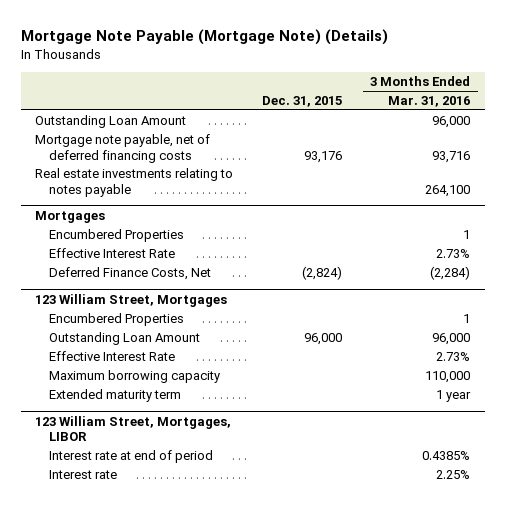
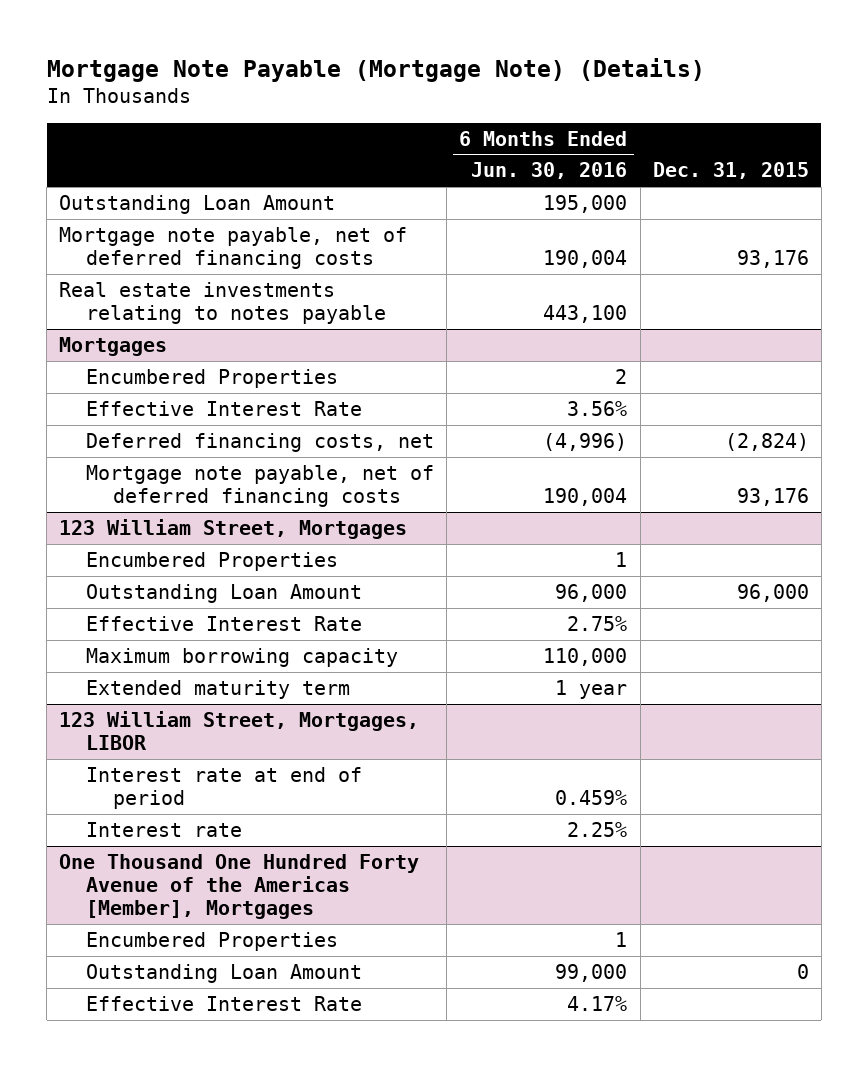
- | Dec. 31, 2015 | 3 Months Ended Mar. 31, 2016
+ | 6 Months Ended Jun. 30, 2016 | Dec. 31, 2015
@ Mortgages
- Deferred Finance Costs, Net | (2,824) | (2,284)
+ Deferred financing costs, net | (4,996) | (2,824)
+ Mortgage note payable, net of deferred financing costs | 190,004 | 93,176
+ One Thousand One Hundred Forty Avenue of the Americas [Member], Mortgages
+ Encumbered Properties | 1 |
+ Outstanding Loan Amount | 99,000 | 0
+ Effective Interest Rate | 4.17% |

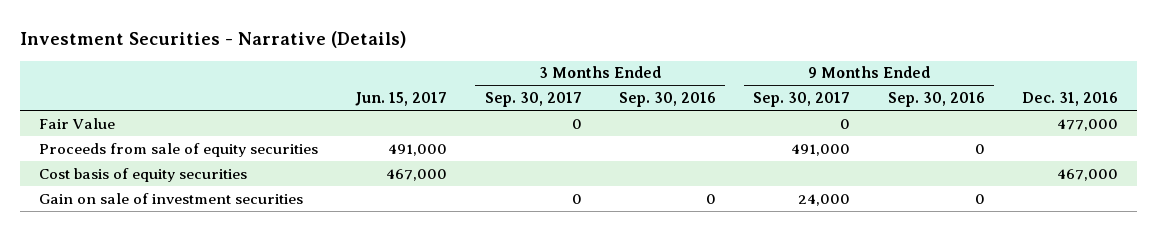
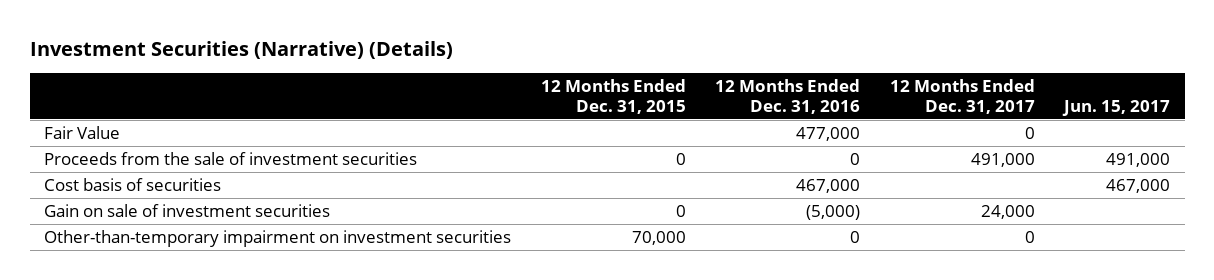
- Investment Securities - Narrative (Details)
+ Investment Securities (Narrative) (Details)
- | Jun. 15, 2017 | 3 Months Ended Sep. 30, 2017 | 3 Months Ended Sep. 30, 2016 | 9 Months Ended Sep. 30, 2017 | 9 Months Ended Sep. 30, 2016 | Dec. 31, 2016
+ | 12 Months Ended Dec. 31, 2015 | 12 Months Ended Dec. 31, 2016 | 12 Months Ended Dec. 31, 2017 | Jun. 15, 2017
- Proceeds from sale of equity securities | 491,000 | | | 491,000 | 0 |
- Cost basis of equity securities | 467,000 | | | | | 467,000
+ Proceeds from the sale of investment securities | 0 | 0 | 491,000 | 491,000
+ Cost basis of securities | | 467,000 | | 467,000
+ Other-than-temporary impairment on investment securities | 70,000 | 0 | 0 |

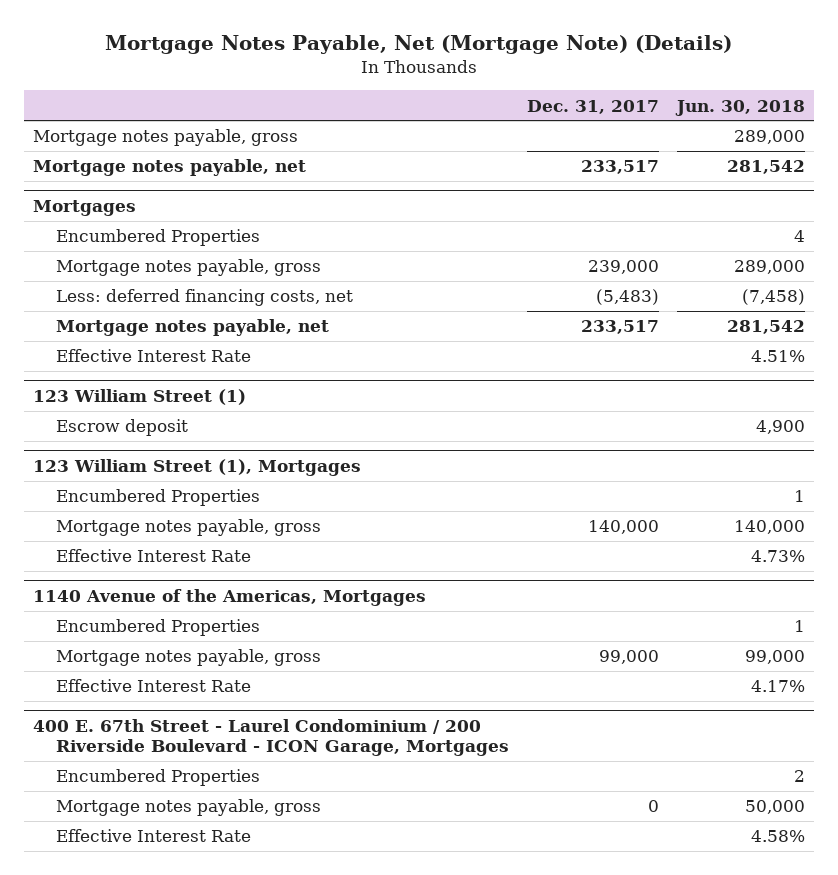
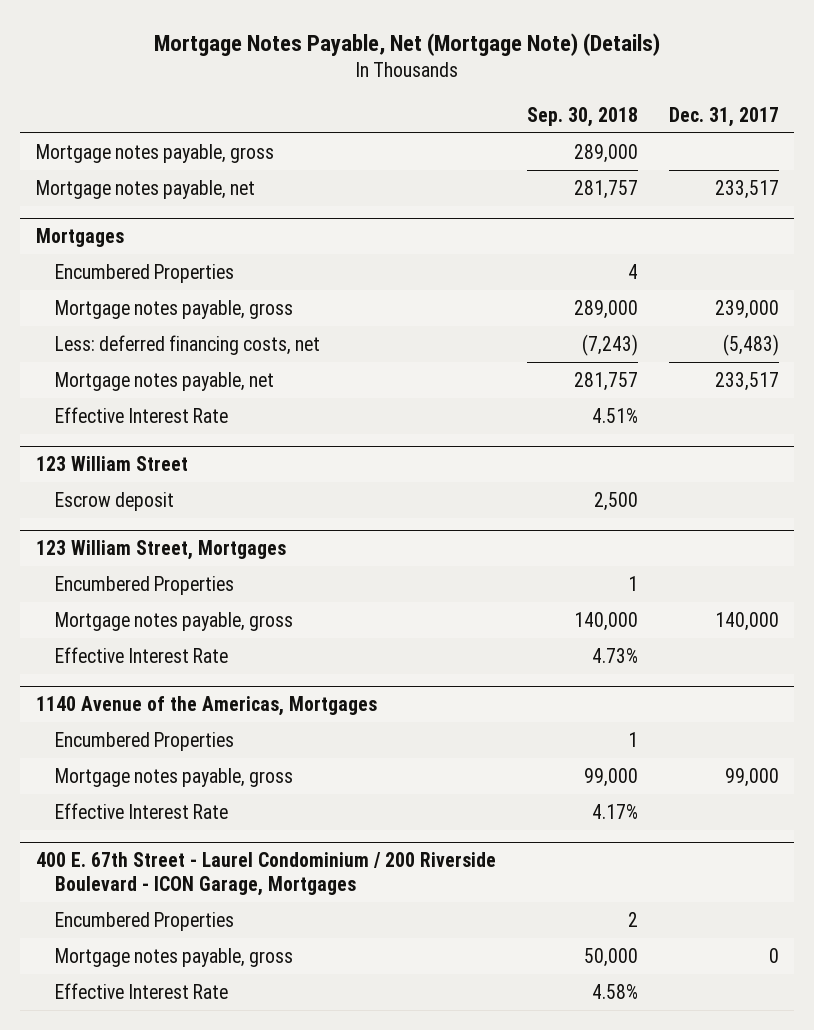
- | Dec. 31, 2017 | Jun. 30, 2018
+ | Sep. 30, 2018 | Dec. 31, 2017
- 123 William Street (1)
+ 123 William Street
- 123 William Street (1), Mortgages
+ 123 William Street, Mortgages

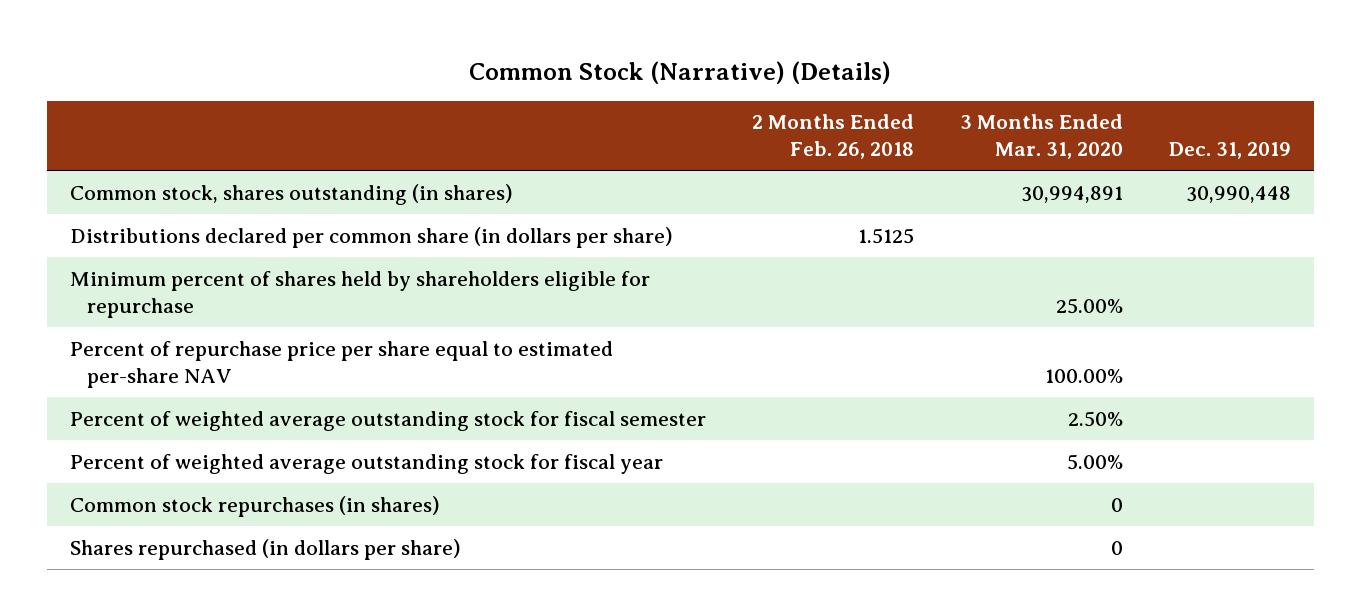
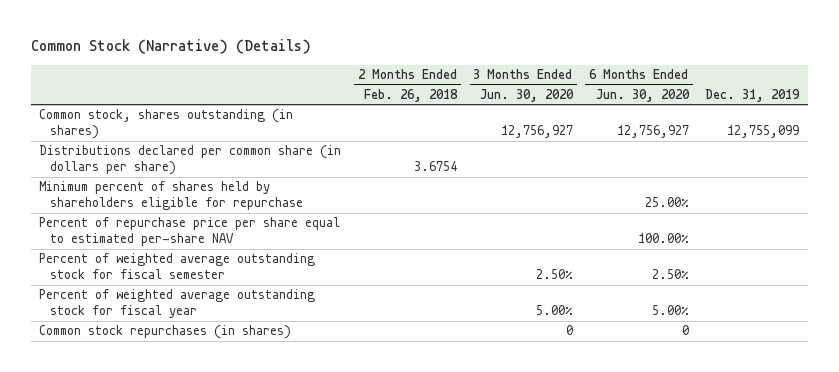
- | 2 Months Ended Feb. 26, 2018 | 3 Months Ended Mar. 31, 2020 | Dec. 31, 2019
+ | 2 Months Ended Feb. 26, 2018 | 3 Months Ended Jun. 30, 2020 | 6 Months Ended Jun. 30, 2020 | Dec. 31, 2019
- Common stock, shares outstanding (in shares) | | 30,994,891 | 30,990,448
- Distributions declared per common share (in dollars per share) | 1.5125 | |
+ Common stock, shares outstanding (in shares) | | 12,756,927 | 12,756,927 | 12,755,099
+ Distributions declared per common share (in dollars per share) | 3.6754 | | |
- Shares repurchased (in dollars per share) | | 0 |

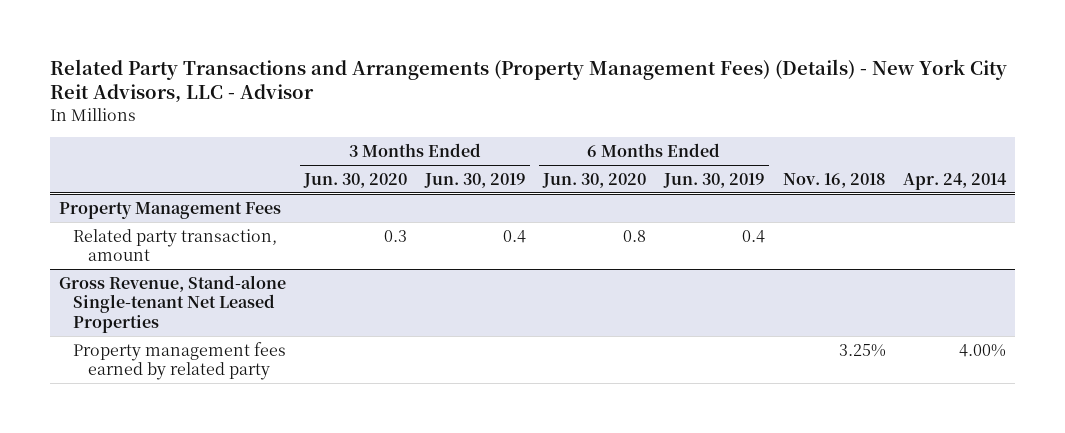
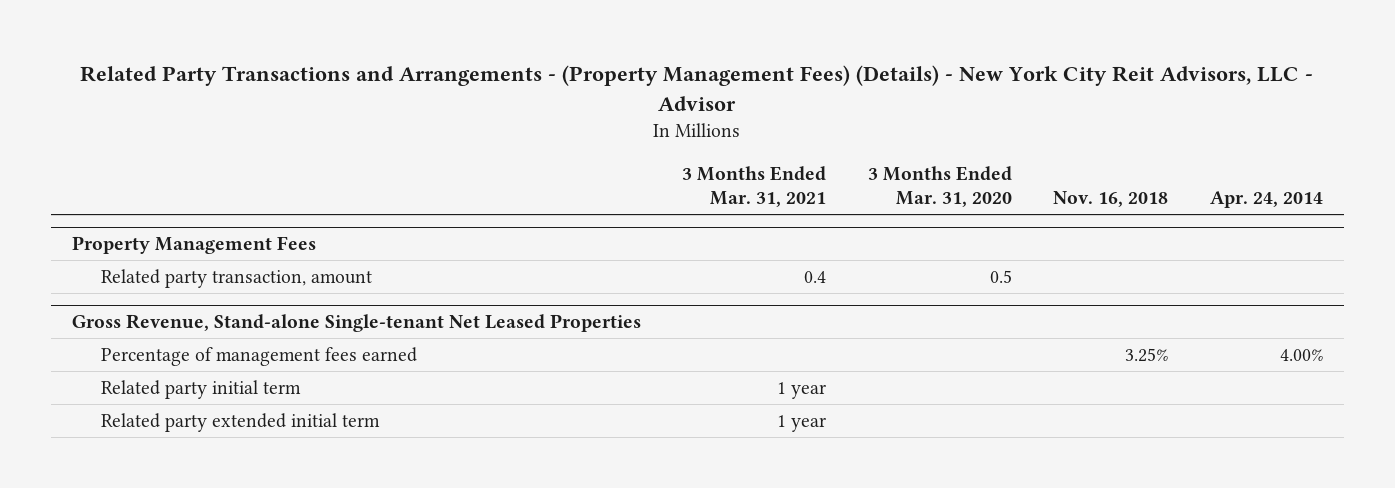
- Related Party Transactions and Arrangements (Property Management Fees) (Details) - New York City Reit Advisors, LLC - Advisor
+ Related Party Transactions and Arrangements - (Property Management Fees) (Details) - New York City Reit Advisors, LLC - Advisor
- | 3 Months Ended Jun. 30, 2020 | 3 Months Ended Jun. 30, 2019 | 6 Months Ended Jun. 30, 2020 | 6 Months Ended Jun. 30, 2019 | Nov. 16, 2018 | Apr. 24, 2014
+ | 3 Months Ended Mar. 31, 2021 | 3 Months Ended Mar. 31, 2020 | Nov. 16, 2018 | Apr. 24, 2014
@ Gross Revenue, Stand-alone Single-tenant Net Leased Properties
- Property management fees earned by related party | | | | | 3.25% | 4.00%
+ Percentage of management fees earned | | | 3.25% | 4.00%
+ Related party initial term | 1 year | | |
+ Related party extended initial term | 1 year | | |

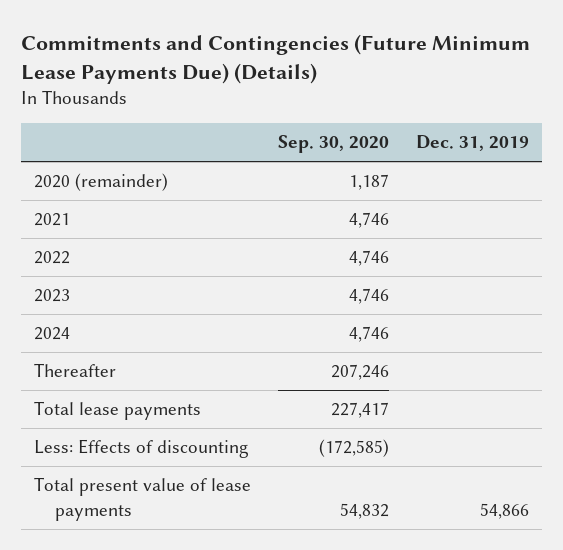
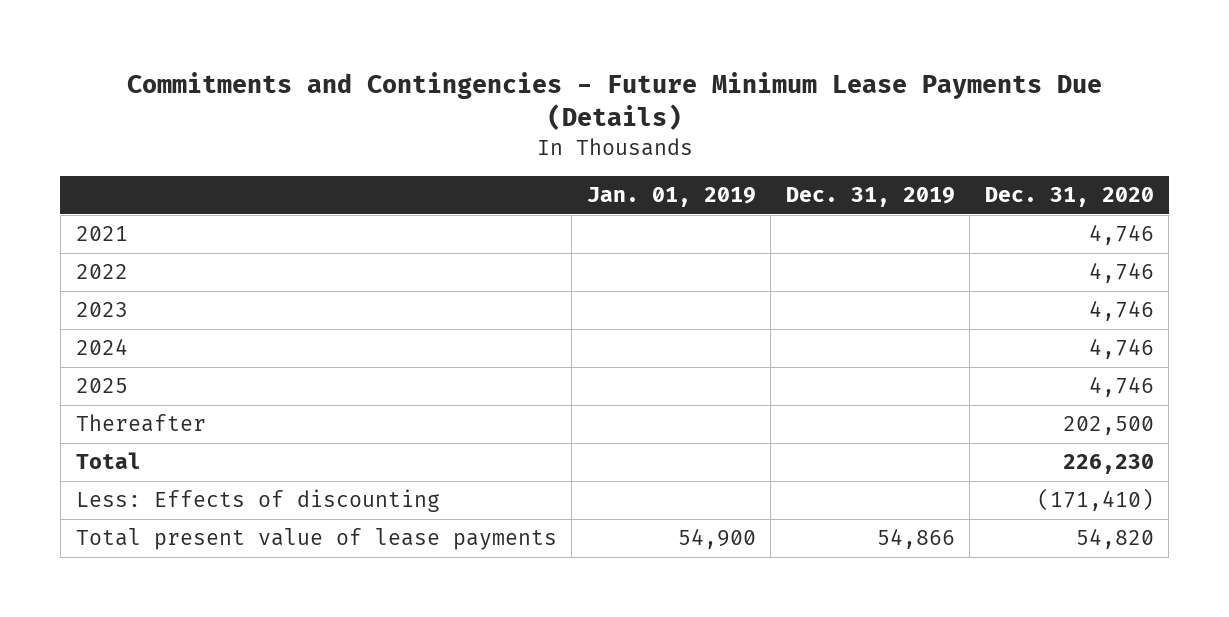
- Commitments and Contingencies (Future Minimum Lease Payments Due) (Details)
+ Commitments and Contingencies - Future Minimum Lease Payments Due (Details)
- | Sep. 30, 2020 | Dec. 31, 2019
+ | Jan. 01, 2019 | Dec. 31, 2019 | Dec. 31, 2020
- 2020 (remainder) | 1,187 |
+ 2025 | | | 4,746
- Total lease payments | 227,417 |
+ Total | | | 226,230

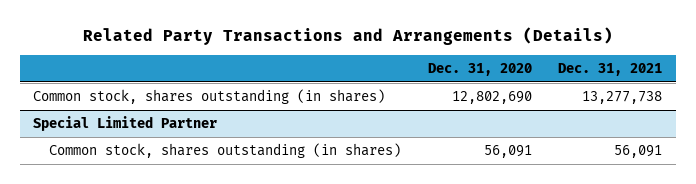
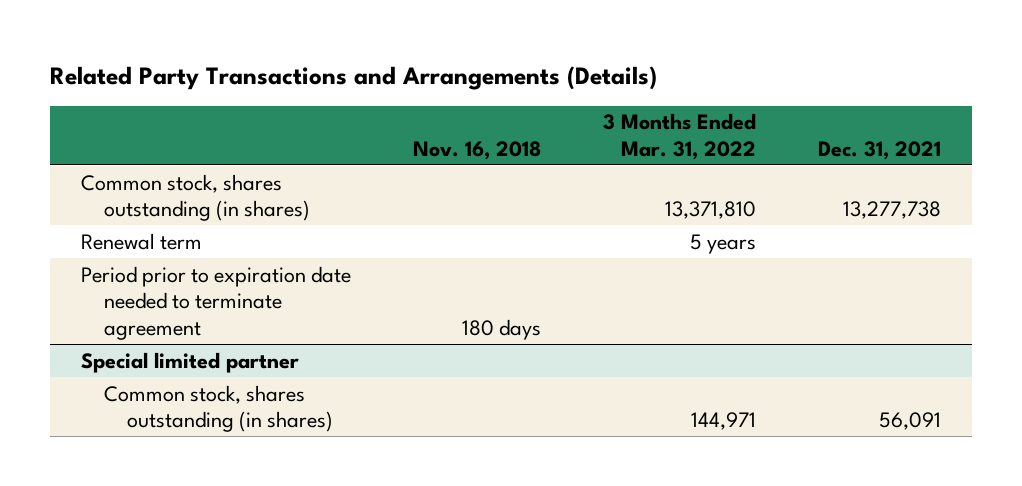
- | Dec. 31, 2020 | Dec. 31, 2021
+ | Nov. 16, 2018 | 3 Months Ended Mar. 31, 2022 | Dec. 31, 2021
- Special Limited Partner
+ Renewal term | | 5 years |
+ Period prior to expiration date needed to terminate agreement | 180 days | |
+ Special limited partner

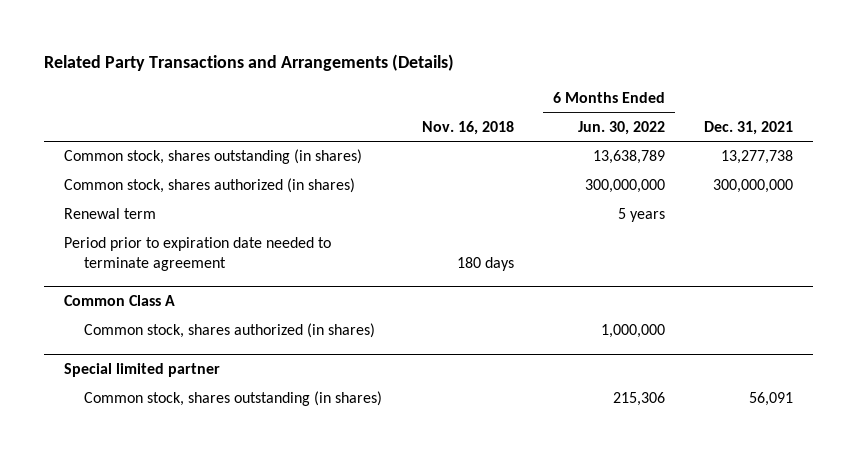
- | Nov. 16, 2018 | 3 Months Ended Mar. 31, 2022 | Dec. 31, 2021
+ | Nov. 16, 2018 | 6 Months Ended Jun. 30, 2022 | Dec. 31, 2021
+ Common stock, shares authorized (in shares) | | 300,000,000 | 300,000,000
+ Common Class A
+ Common stock, shares authorized (in shares) | | 1,000,000 |

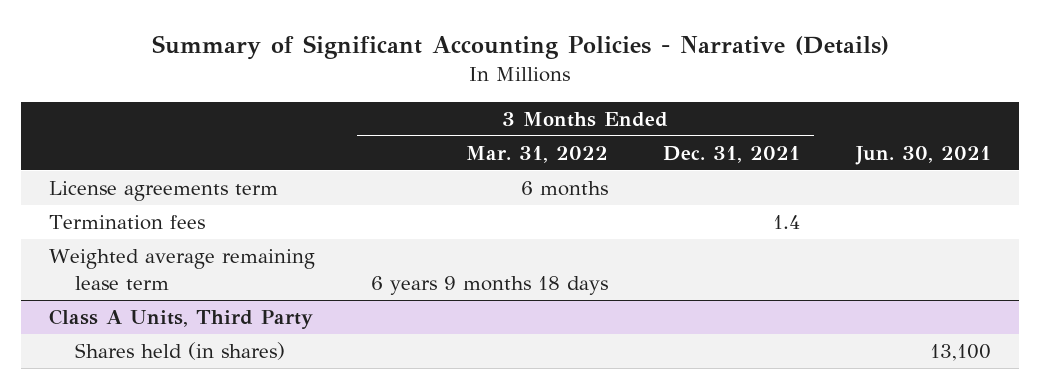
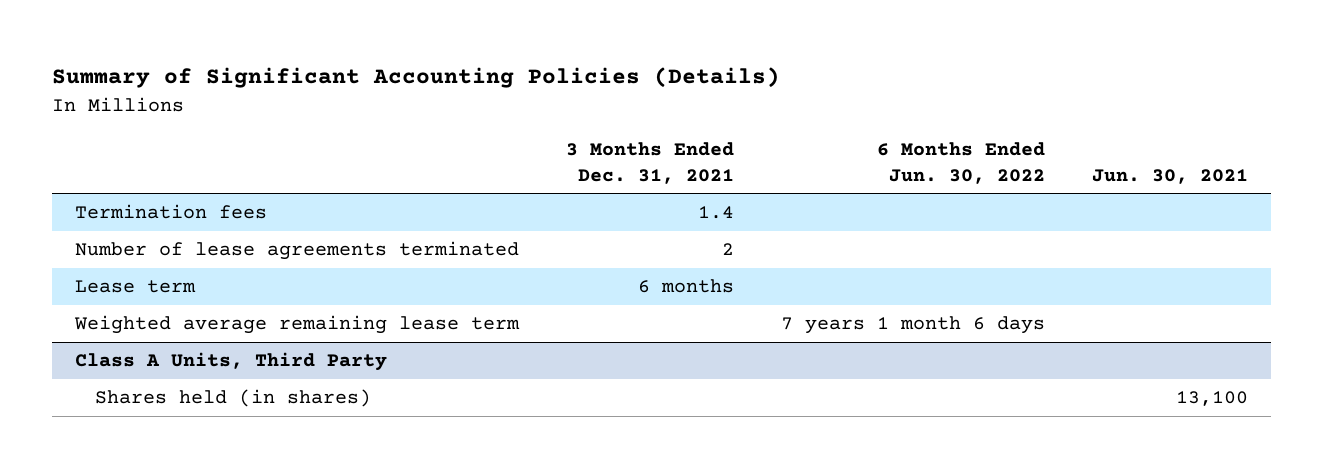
- Summary of Significant Accounting Policies - Narrative (Details)
+ Summary of Significant Accounting Policies (Details)
- | 3 Months Ended Mar. 31, 2022 | 3 Months Ended Dec. 31, 2021 | Jun. 30, 2021
+ | 3 Months Ended Dec. 31, 2021 | 6 Months Ended Jun. 30, 2022 | Jun. 30, 2021
- License agreements term | 6 months | |
+ Number of lease agreements terminated | 2 | |
+ Lease term | 6 months | |

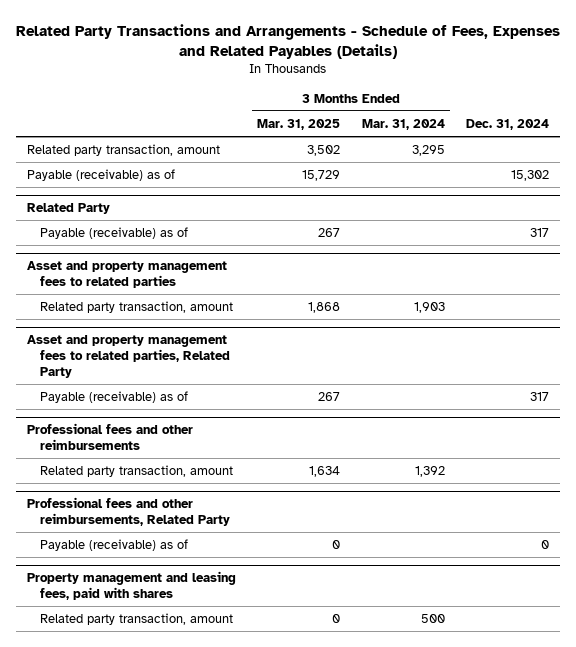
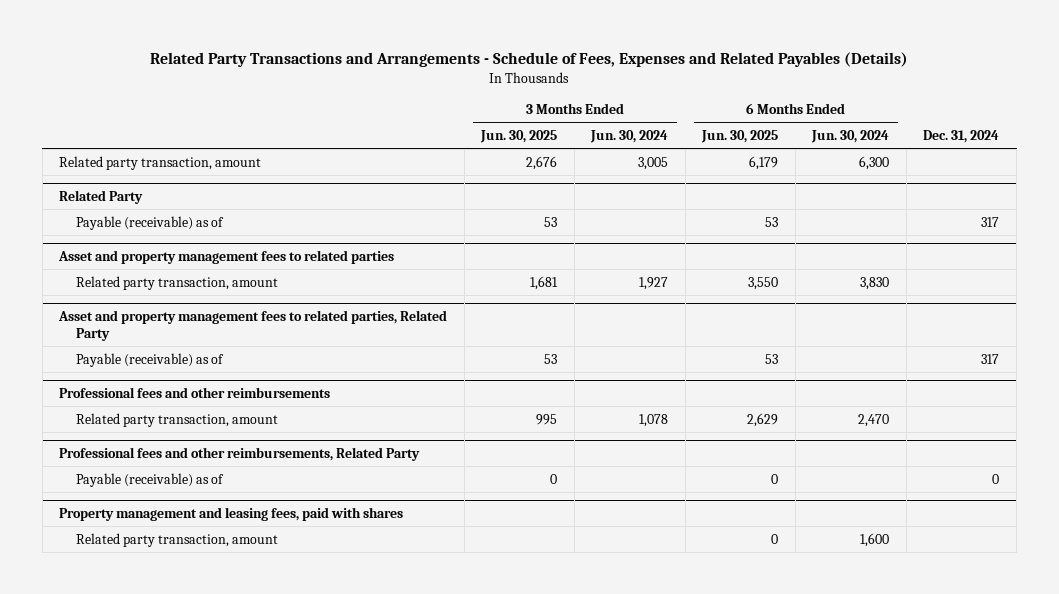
- | 3 Months Ended Mar. 31, 2025 | 3 Months Ended Mar. 31, 2024 | Dec. 31, 2024
+ | 3 Months Ended Jun. 30, 2025 | 3 Months Ended Jun. 30, 2024 | 6 Months Ended Jun. 30, 2025 | 6 Months Ended Jun. 30, 2024 | Dec. 31, 2024
- Payable (receivable) as of | 15,729 | | 15,302

